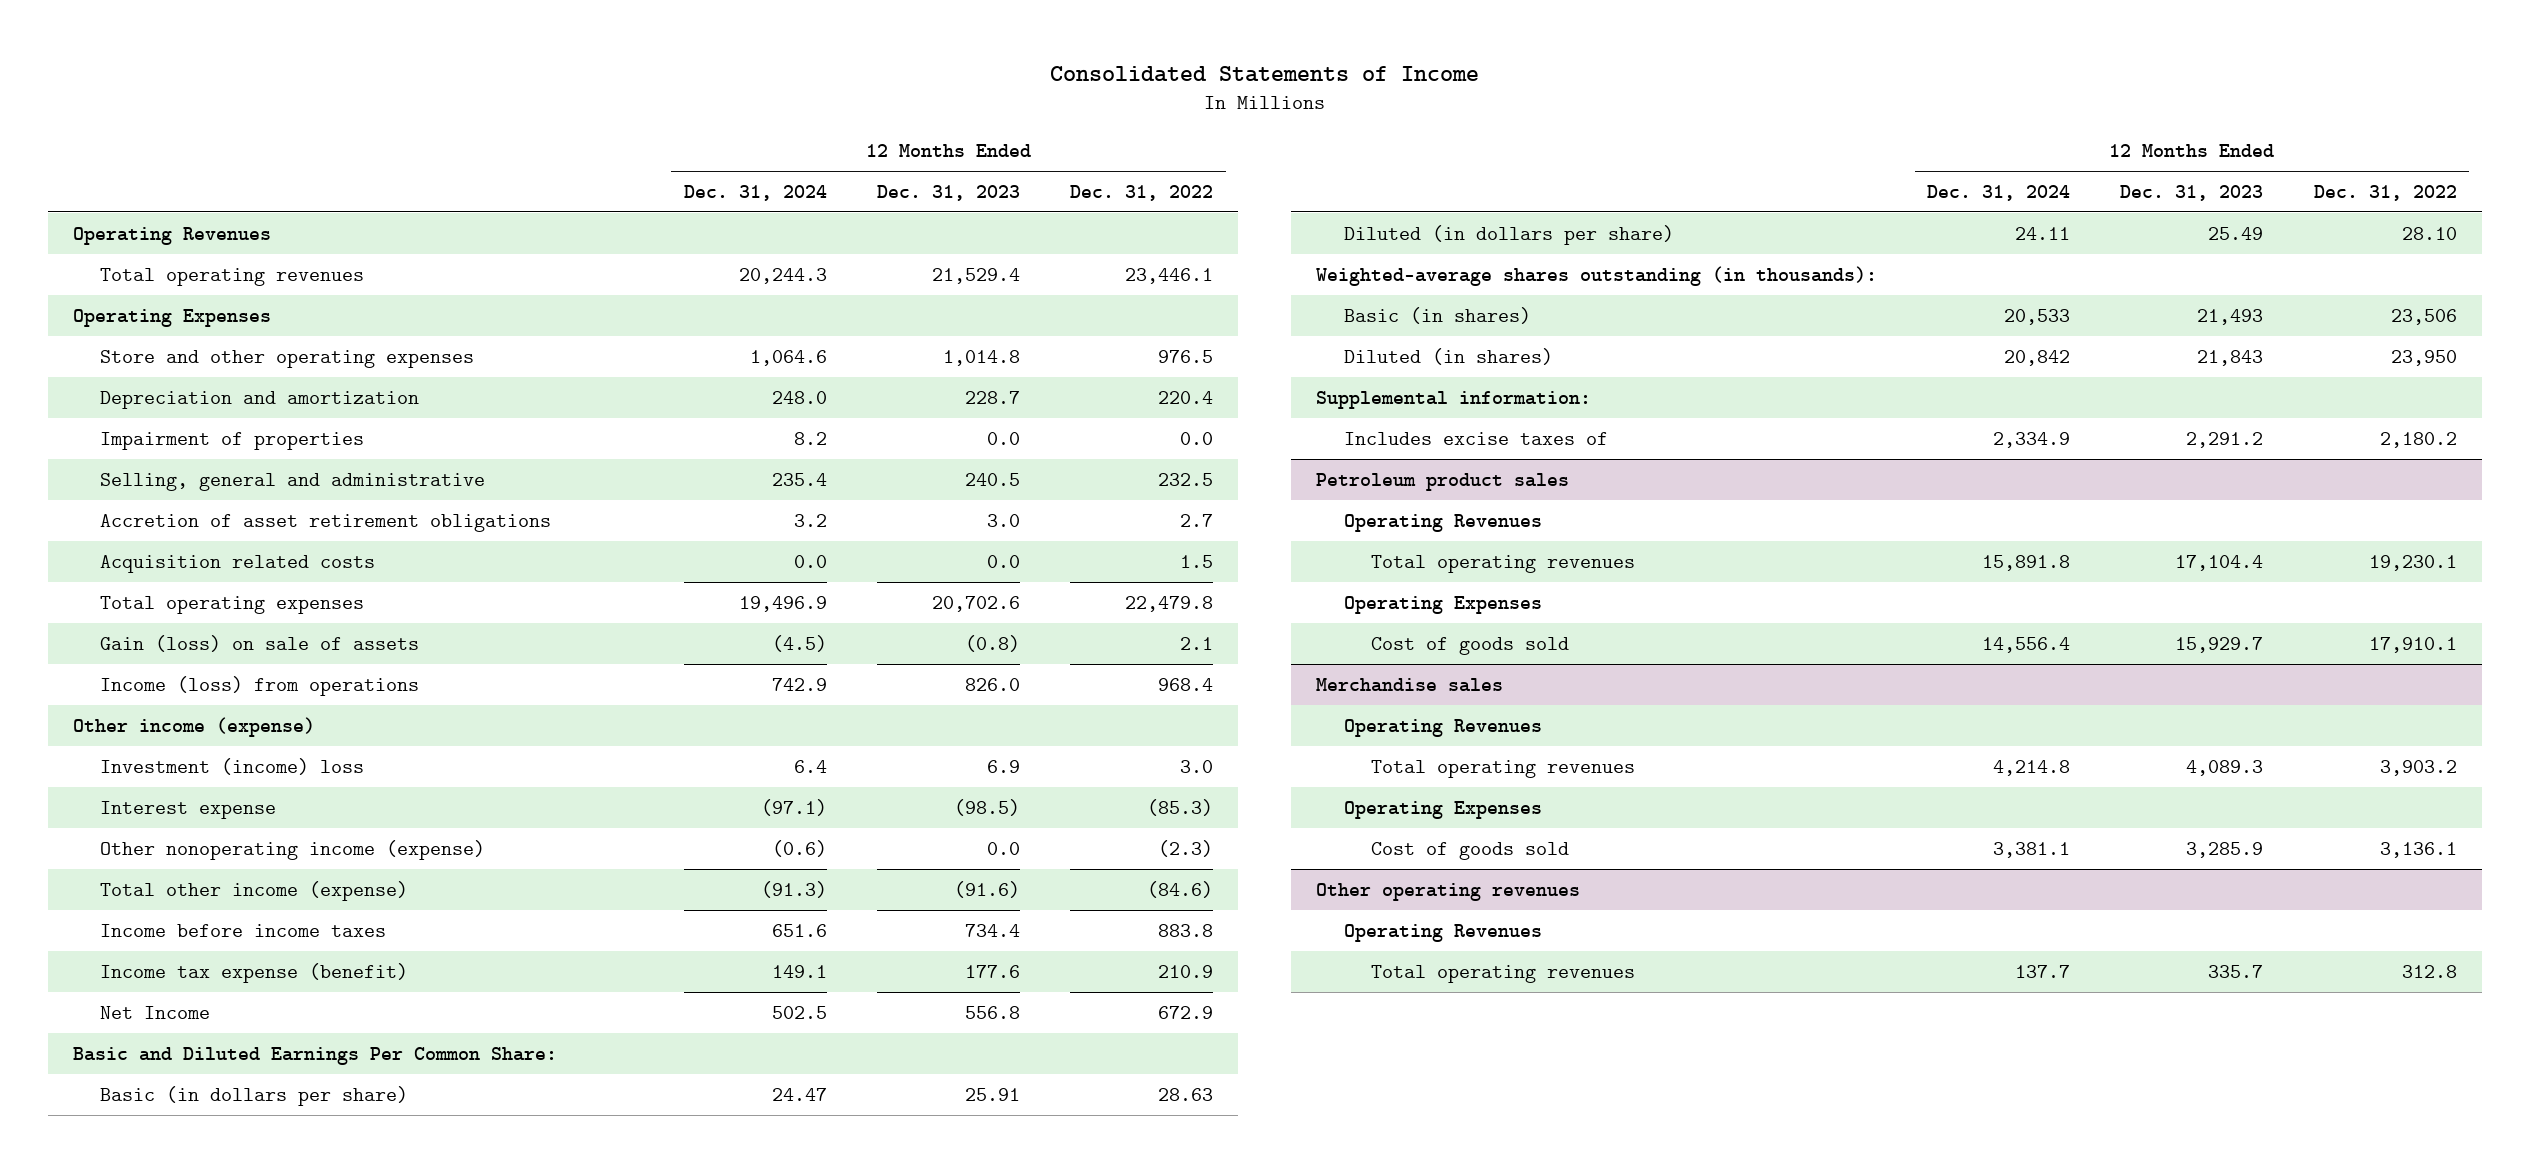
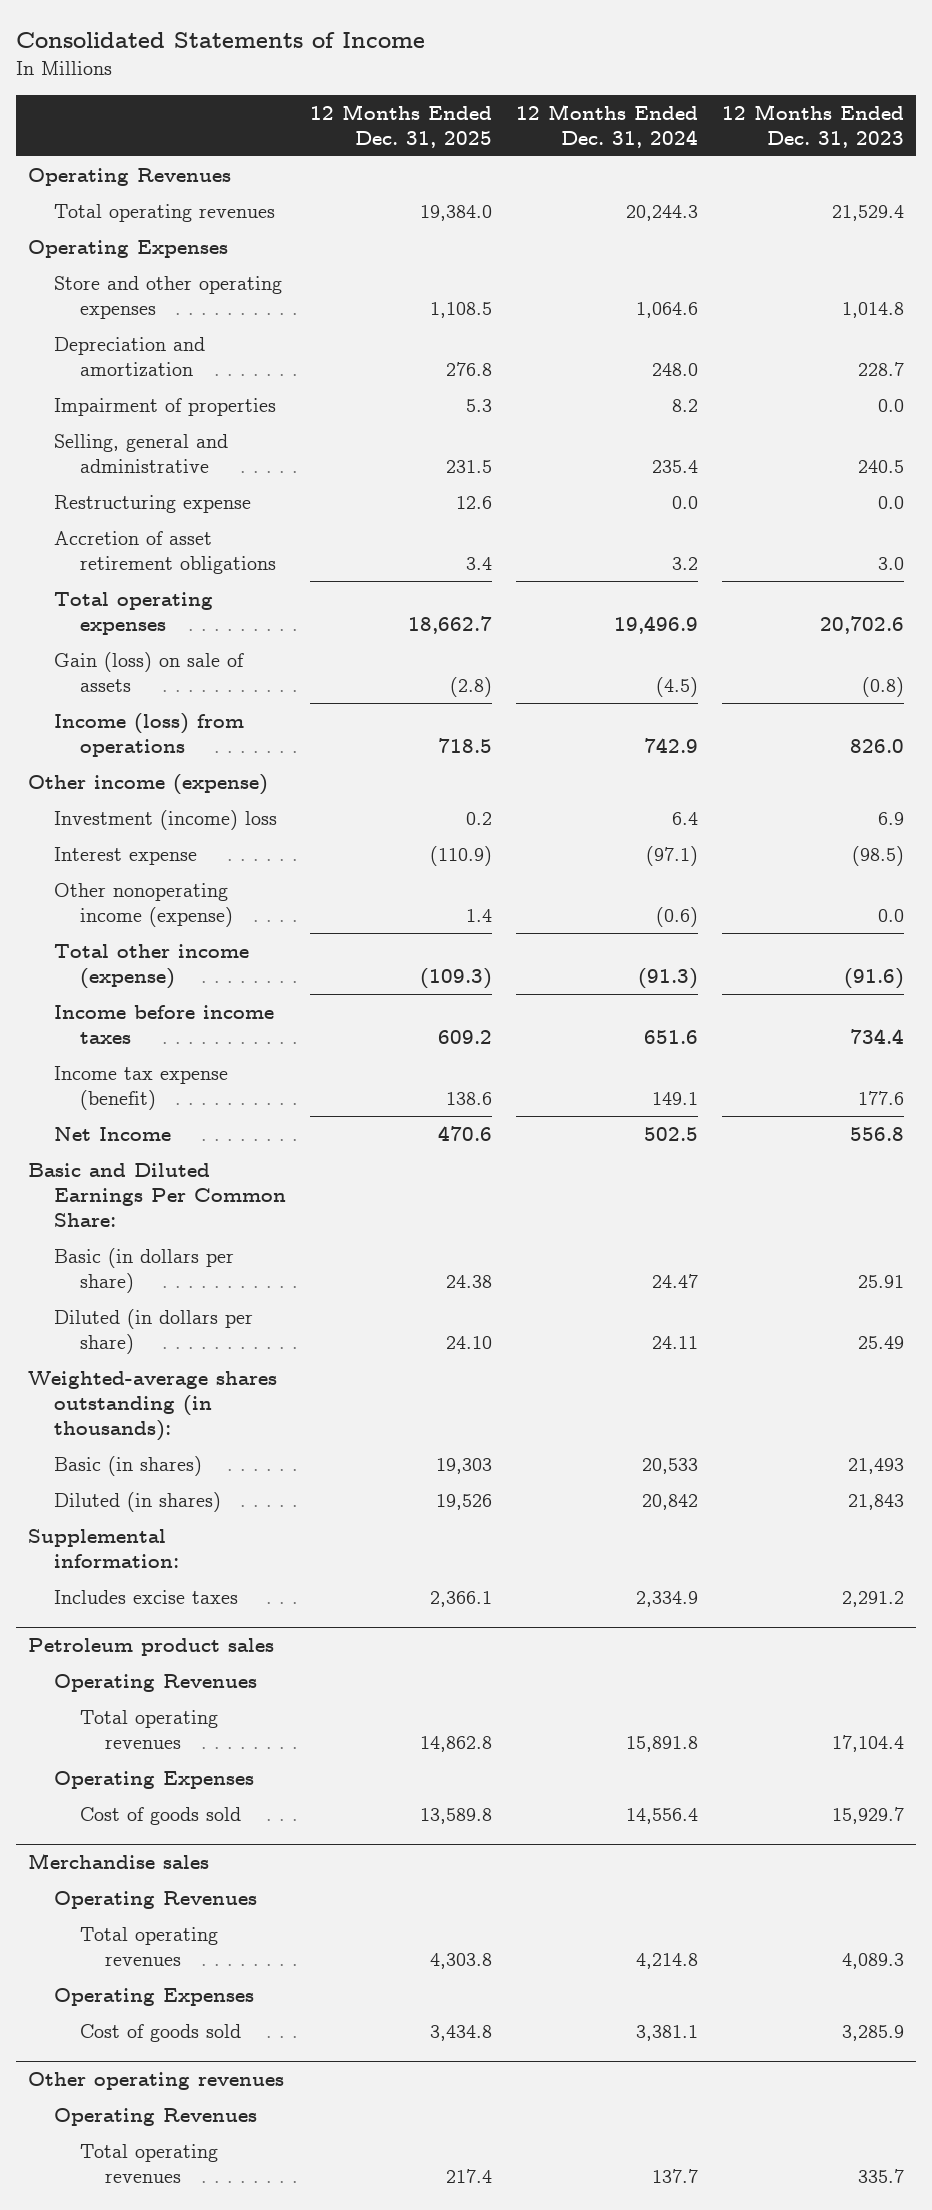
- | 12 Months Ended Dec. 31, 2024 | 12 Months Ended Dec. 31, 2023 | 12 Months Ended Dec. 31, 2022
+ | 12 Months Ended Dec. 31, 2025 | 12 Months Ended Dec. 31, 2024 | 12 Months Ended Dec. 31, 2023
+ Restructuring expense | 12.6 | 0.0 | 0.0
- Acquisition related costs | 0.0 | 0.0 | 1.5
- Includes excise taxes of | 2,334.9 | 2,291.2 | 2,180.2
+ Includes excise taxes | 2,366.1 | 2,334.9 | 2,291.2

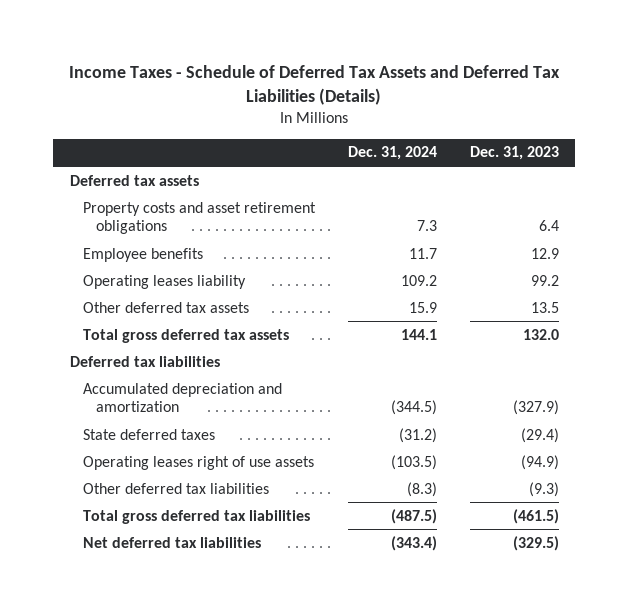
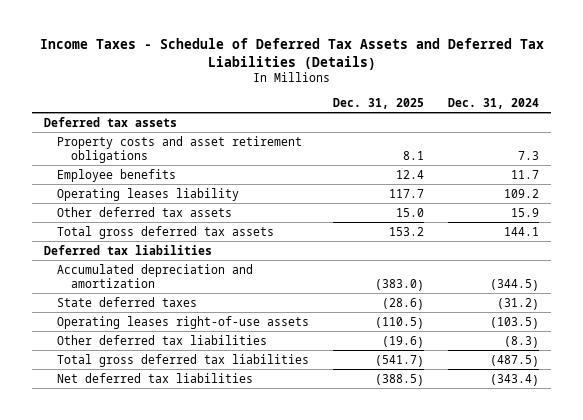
- | Dec. 31, 2024 | Dec. 31, 2023
+ | Dec. 31, 2025 | Dec. 31, 2024
- Operating leases right of use assets | (103.5) | (94.9)
+ Operating leases right-of-use assets | (110.5) | (103.5)

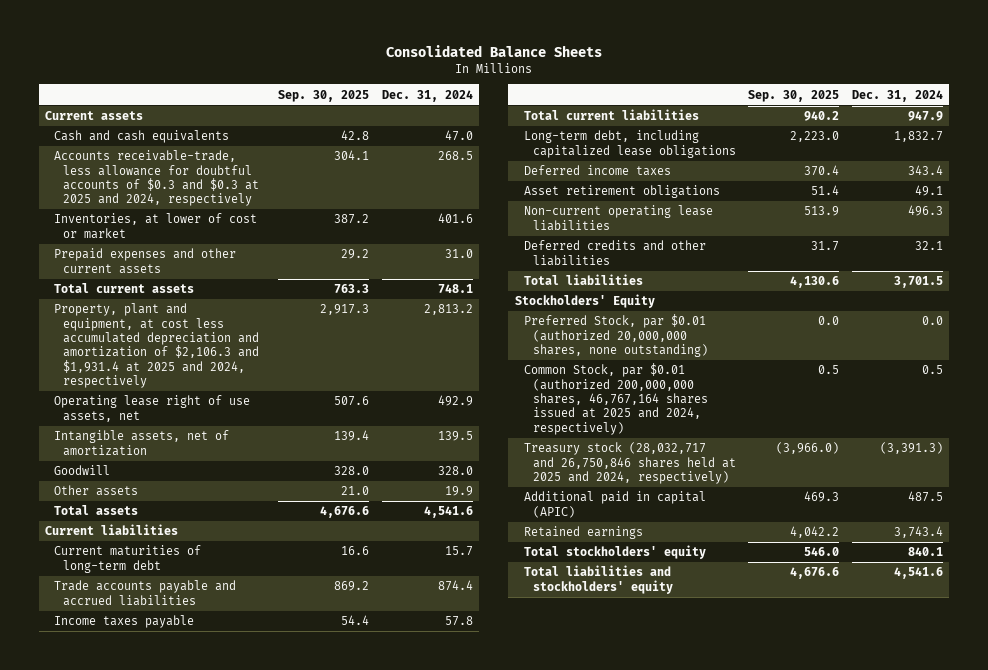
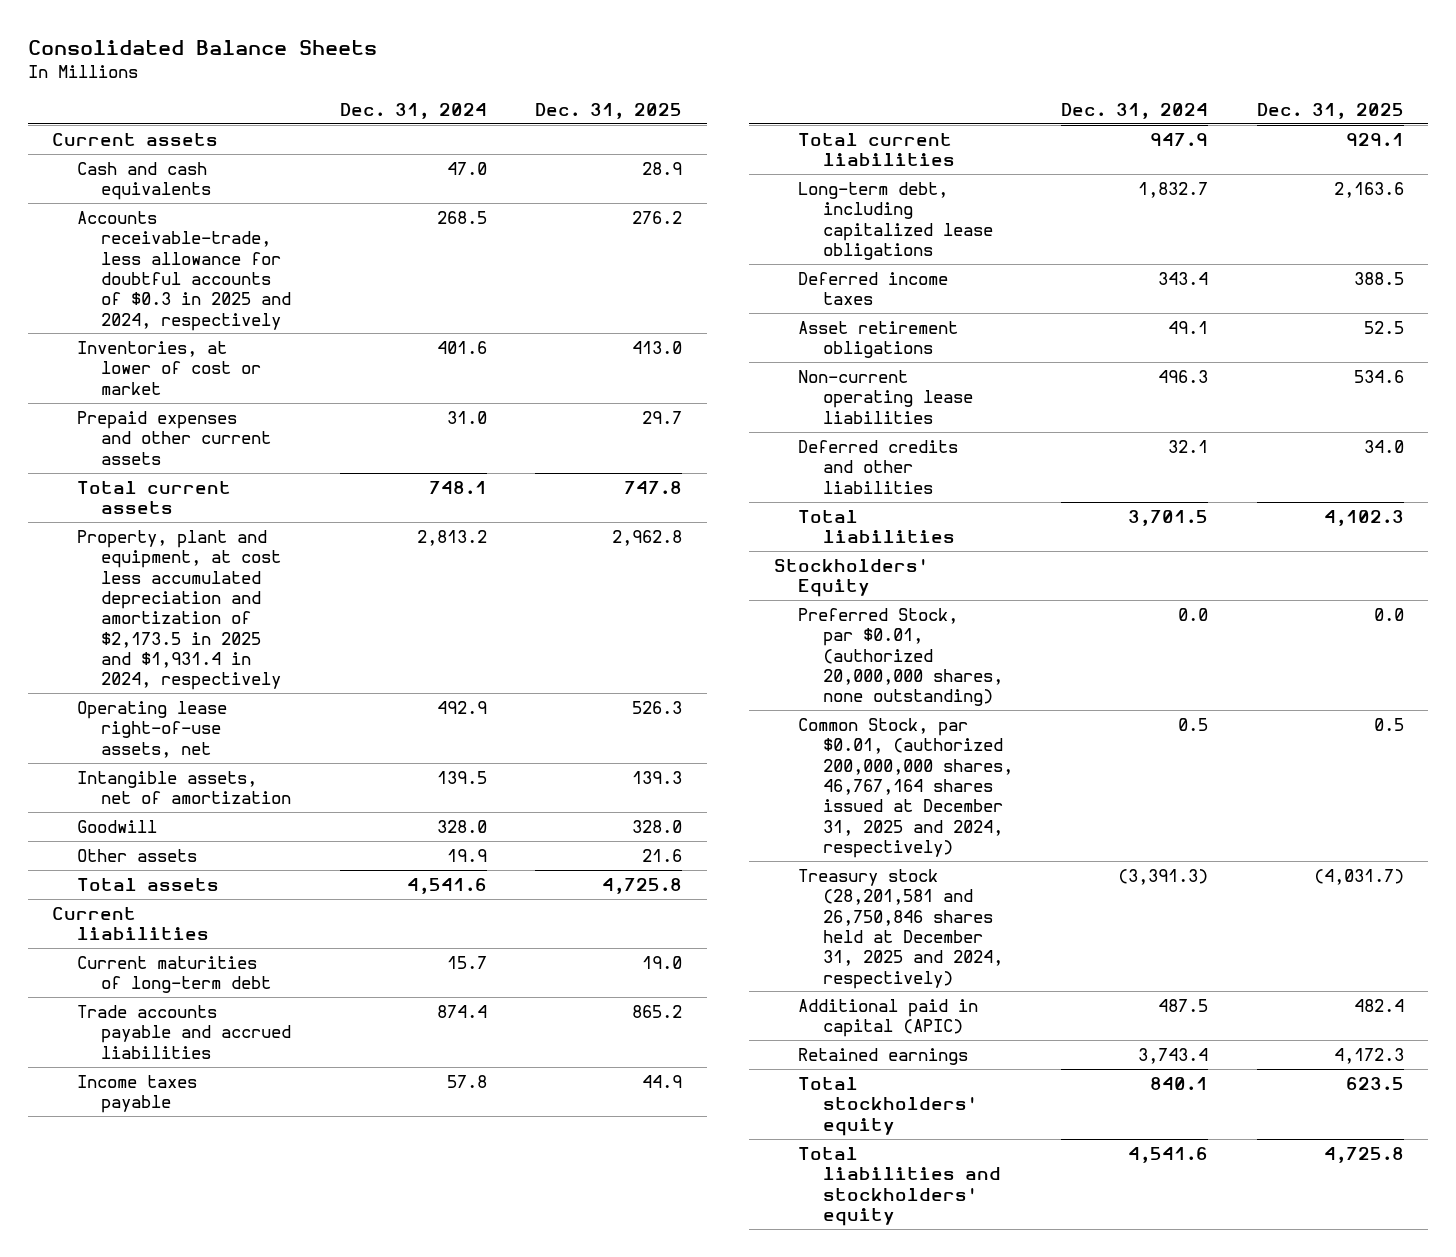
- | Sep. 30, 2025 | Dec. 31, 2024
+ | Dec. 31, 2024 | Dec. 31, 2025
- Accounts receivable-trade, less allowance for doubtful accounts of $0.3 and $0.3 at 2025 and 2024, respectively | 304.1 | 268.5
+ Accounts receivable-trade, less allowance for doubtful accounts of $0.3 in 2025 and 2024, respectively | 268.5 | 276.2
- Property, plant and equipment, at cost less accumulated depreciation and amortization of $2,106.3 and $1,931.4 at 2025 and 2024, respectively | 2,917.3 | 2,813.2
- Operating lease right of use assets, net | 507.6 | 492.9
+ Property, plant and equipment, at cost less accumulated depreciation and amortization of $2,173.5 in 2025 and $1,931.4 in 2024, respectively | 2,813.2 | 2,962.8
+ Operating lease right-of-use assets, net | 492.9 | 526.3
- Preferred Stock, par $0.01 (authorized 20,000,000 shares, none outstanding) | 0.0 | 0.0
- Common Stock, par $0.01 (authorized 200,000,000 shares, 46,767,164 shares issued at 2025 and 2024, respectively) | 0.5 | 0.5
- Treasury stock (28,032,717 and 26,750,846 shares held at 2025 and 2024, respectively) | (3,966.0) | (3,391.3)
+ Preferred Stock, par $0.01, (authorized 20,000,000 shares, none outstanding) | 0.0 | 0.0
+ Common Stock, par $0.01, (authorized 200,000,000 shares, 46,767,164 shares issued at December 31, 2025 and 2024, respectively) | 0.5 | 0.5
+ Treasury stock (28,201,581 and 26,750,846 shares held at December 31, 2025 and 2024, respectively) | (3,391.3) | (4,031.7)

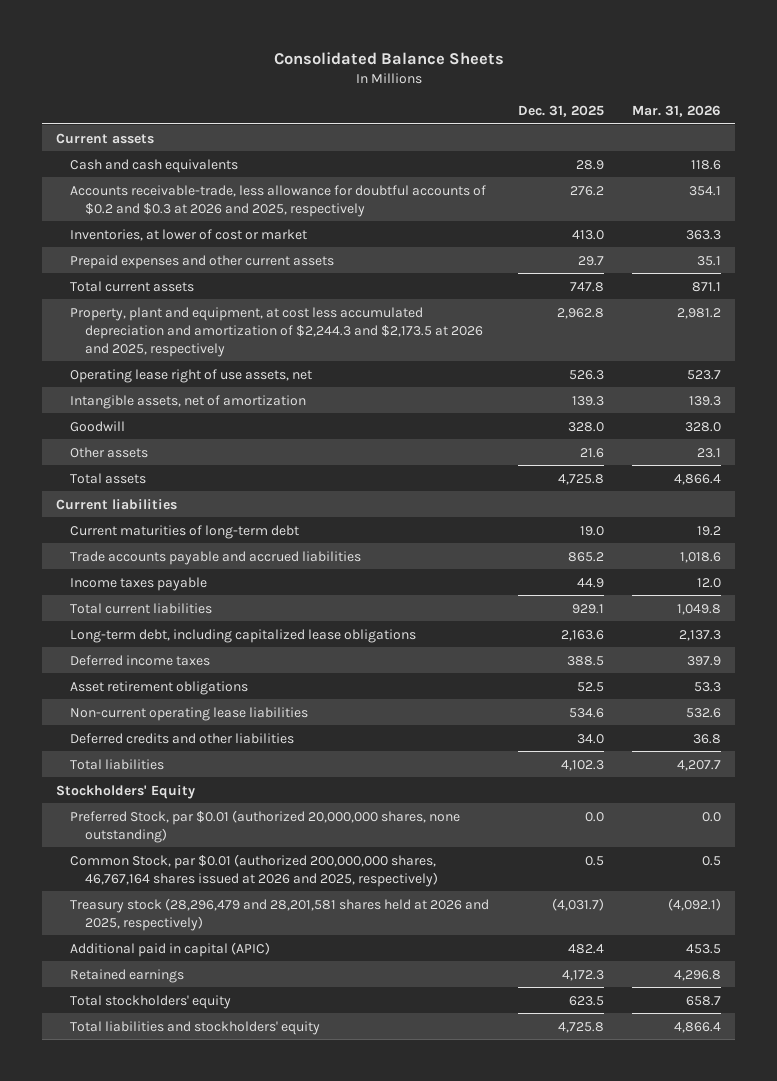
- | Dec. 31, 2024 | Dec. 31, 2025
+ | Dec. 31, 2025 | Mar. 31, 2026
- Accounts receivable-trade, less allowance for doubtful accounts of $0.3 in 2025 and 2024, respectively | 268.5 | 276.2
+ Accounts receivable-trade, less allowance for doubtful accounts of $0.2 and $0.3 at 2026 and 2025, respectively | 276.2 | 354.1
- Property, plant and equipment, at cost less accumulated depreciation and amortization of $2,173.5 in 2025 and $1,931.4 in 2024, respectively | 2,813.2 | 2,962.8
- Operating lease right-of-use assets, net | 492.9 | 526.3
+ Property, plant and equipment, at cost less accumulated depreciation and amortization of $2,244.3 and $2,173.5 at 2026 and 2025, respectively | 2,962.8 | 2,981.2
+ Operating lease right of use assets, net | 526.3 | 523.7
- Preferred Stock, par $0.01, (authorized 20,000,000 shares, none outstanding) | 0.0 | 0.0
- Common Stock, par $0.01, (authorized 200,000,000 shares, 46,767,164 shares issued at December 31, 2025 and 2024, respectively) | 0.5 | 0.5
- Treasury stock (28,201,581 and 26,750,846 shares held at December 31, 2025 and 2024, respectively) | (3,391.3) | (4,031.7)
+ Preferred Stock, par $0.01 (authorized 20,000,000 shares, none outstanding) | 0.0 | 0.0
+ Common Stock, par $0.01 (authorized 200,000,000 shares, 46,767,164 shares issued at 2026 and 2025, respectively) | 0.5 | 0.5
+ Treasury stock (28,296,479 and 28,201,581 shares held at 2026 and 2025, respectively) | (4,031.7) | (4,092.1)

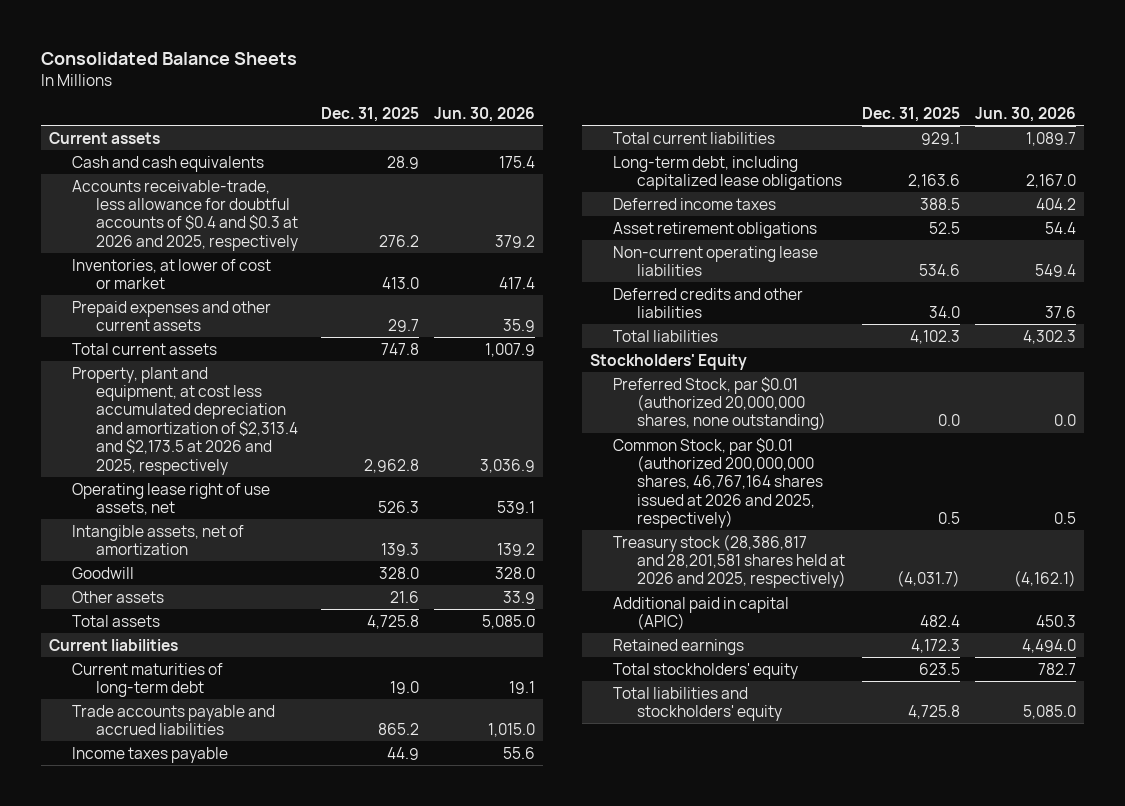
- | Dec. 31, 2025 | Mar. 31, 2026
+ | Dec. 31, 2025 | Jun. 30, 2026
- Accounts receivable-trade, less allowance for doubtful accounts of $0.2 and $0.3 at 2026 and 2025, respectively | 276.2 | 354.1
+ Accounts receivable-trade, less allowance for doubtful accounts of $0.4 and $0.3 at 2026 and 2025, respectively | 276.2 | 379.2
- Property, plant and equipment, at cost less accumulated depreciation and amortization of $2,244.3 and $2,173.5 at 2026 and 2025, respectively | 2,962.8 | 2,981.2
+ Property, plant and equipment, at cost less accumulated depreciation and amortization of $2,313.4 and $2,173.5 at 2026 and 2025, respectively | 2,962.8 | 3,036.9
- Treasury stock (28,296,479 and 28,201,581 shares held at 2026 and 2025, respectively) | (4,031.7) | (4,092.1)
+ Treasury stock (28,386,817 and 28,201,581 shares held at 2026 and 2025, respectively) | (4,031.7) | (4,162.1)

